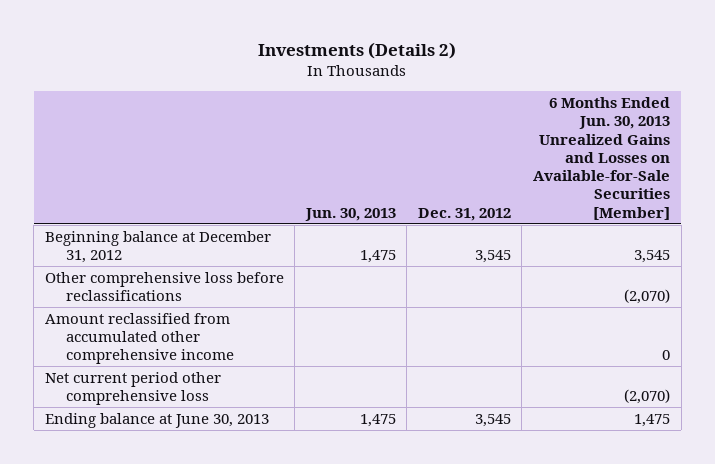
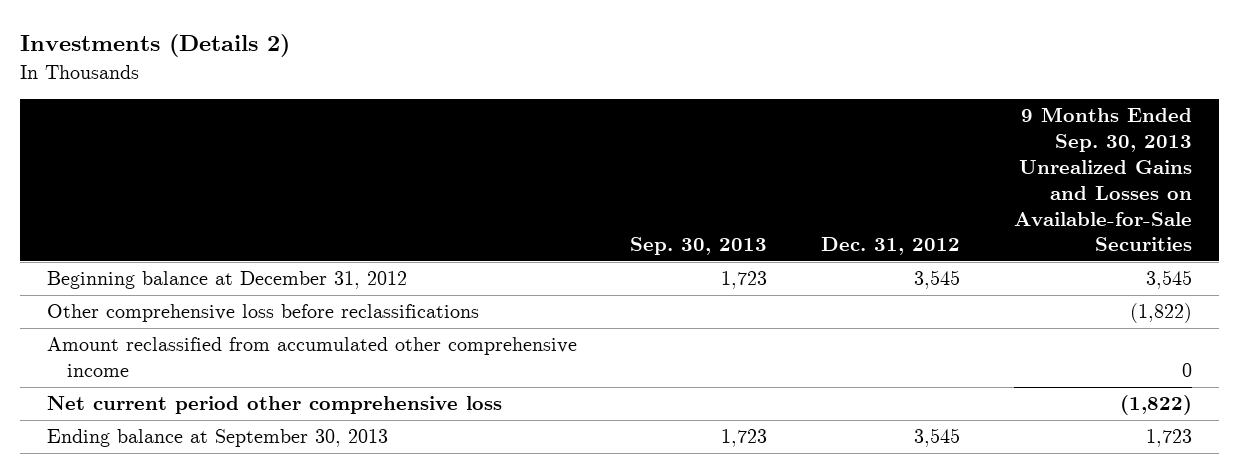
- | Jun. 30, 2013 | Dec. 31, 2012 | 6 Months Ended Jun. 30, 2013 Unrealized Gains and Losses on Available-for-Sale Securities [Member]
+ | Sep. 30, 2013 | Dec. 31, 2012 | 9 Months Ended Sep. 30, 2013 Unrealized Gains and Losses on Available-for-Sale Securities
- Ending balance at June 30, 2013 | 1,475 | 3,545 | 1,475
+ Ending balance at September 30, 2013 | 1,723 | 3,545 | 1,723

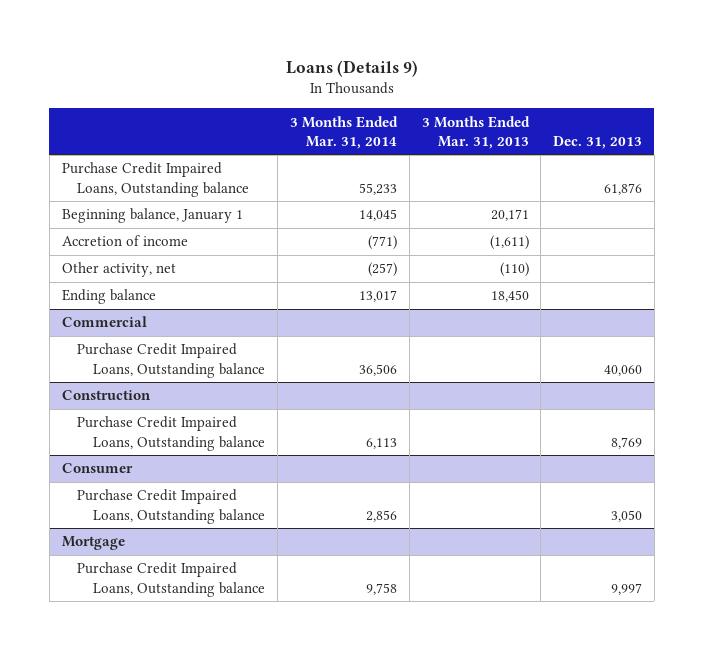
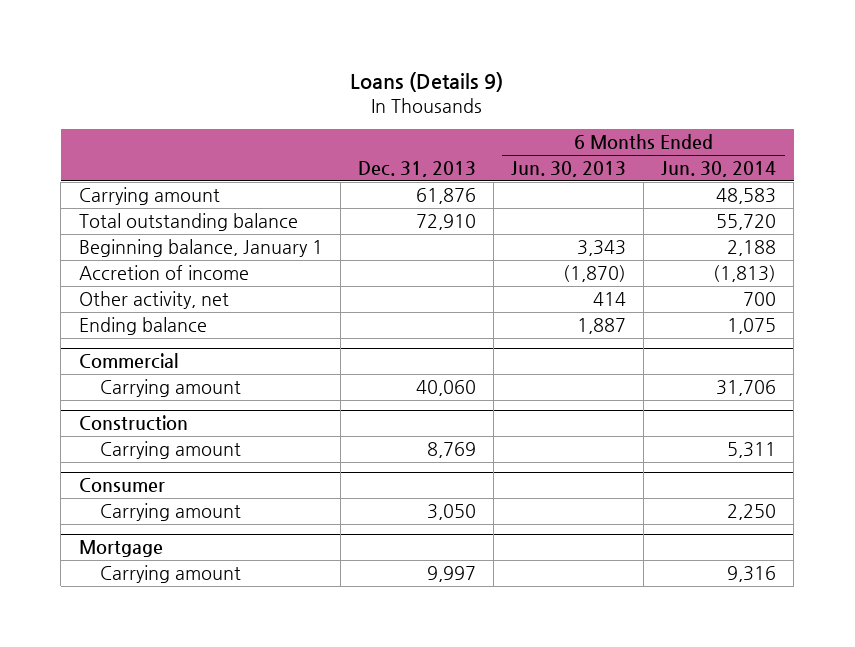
- | 3 Months Ended Mar. 31, 2014 | 3 Months Ended Mar. 31, 2013 | Dec. 31, 2013
+ | Dec. 31, 2013 | 6 Months Ended Jun. 30, 2013 | 6 Months Ended Jun. 30, 2014
- Purchase Credit Impaired Loans, Outstanding balance | 55,233 | | 61,876
+ Carrying amount | 61,876 | | 48,583
+ Total outstanding balance | 72,910 | | 55,720
@ Commercial
- Purchase Credit Impaired Loans, Outstanding balance | 36,506 | | 40,060
+ Carrying amount | 40,060 | | 31,706
@ Construction
- Purchase Credit Impaired Loans, Outstanding balance | 6,113 | | 8,769
+ Carrying amount | 8,769 | | 5,311
@ Consumer
- Purchase Credit Impaired Loans, Outstanding balance | 2,856 | | 3,050
+ Carrying amount | 3,050 | | 2,250
@ Mortgage
- Purchase Credit Impaired Loans, Outstanding balance | 9,758 | | 9,997
+ Carrying amount | 9,997 | | 9,316

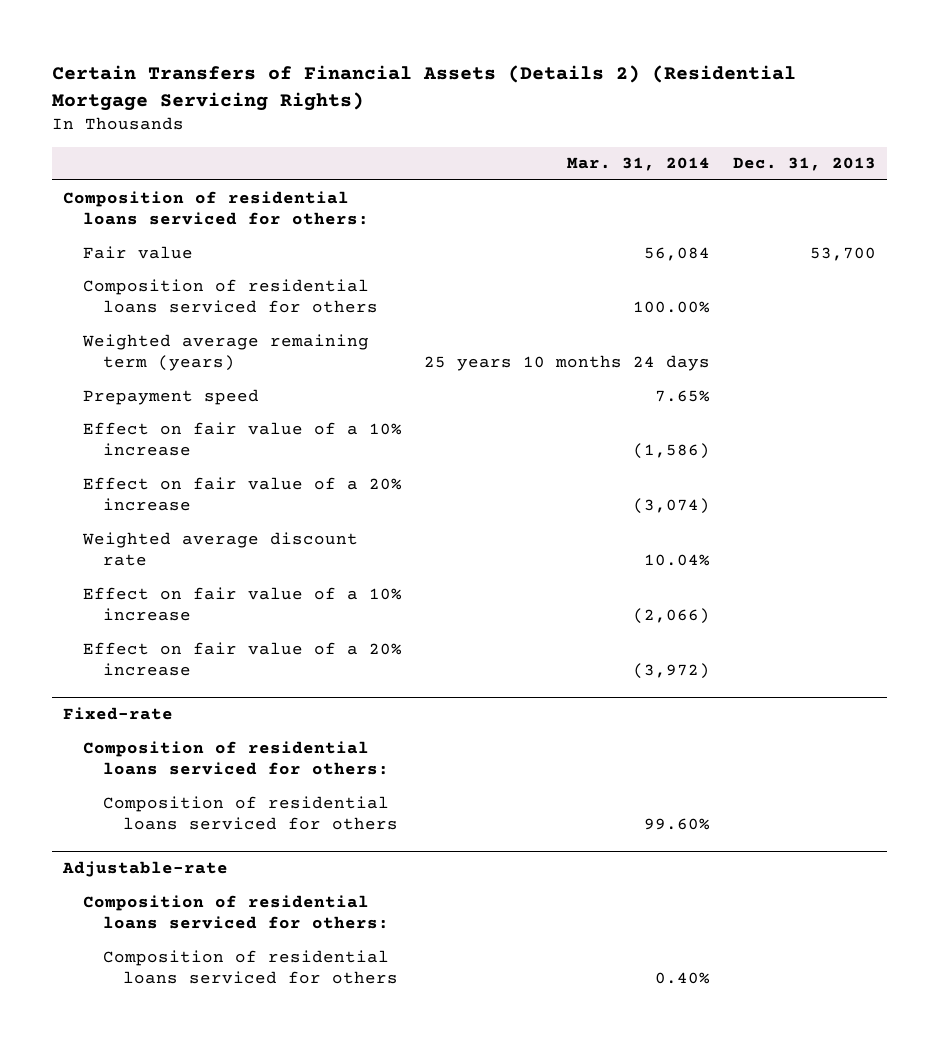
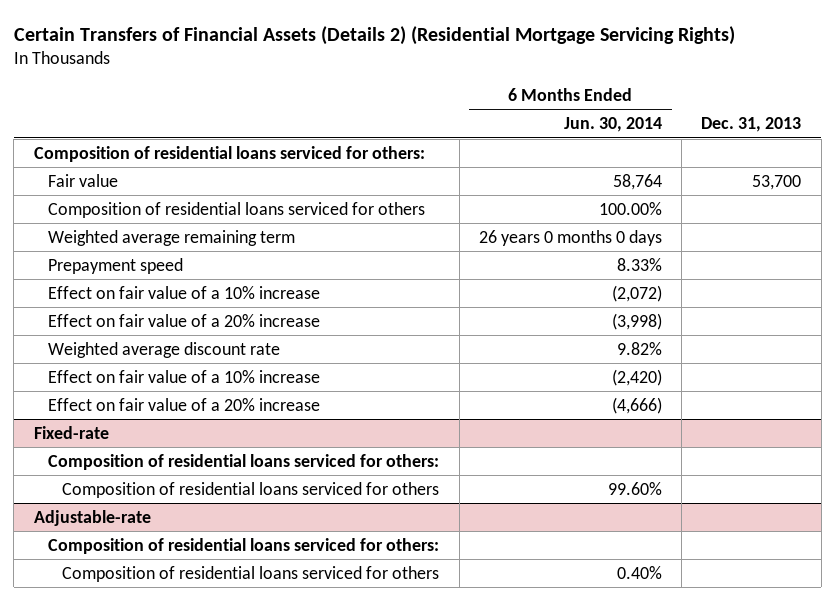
- | Mar. 31, 2014 | Dec. 31, 2013
+ | 6 Months Ended Jun. 30, 2014 | Dec. 31, 2013
- Weighted average remaining term (years) | 25 years 10 months 24 days |
+ Weighted average remaining term | 26 years 0 months 0 days |

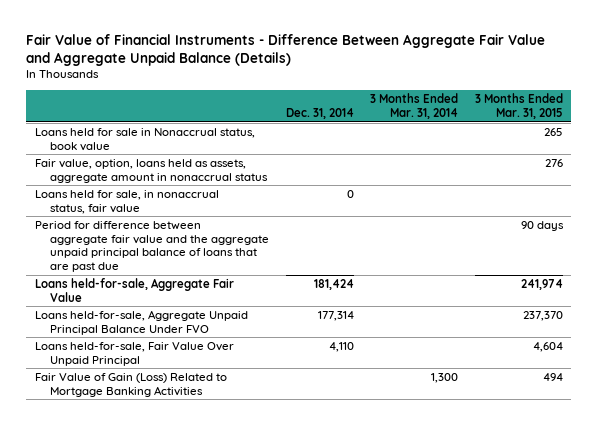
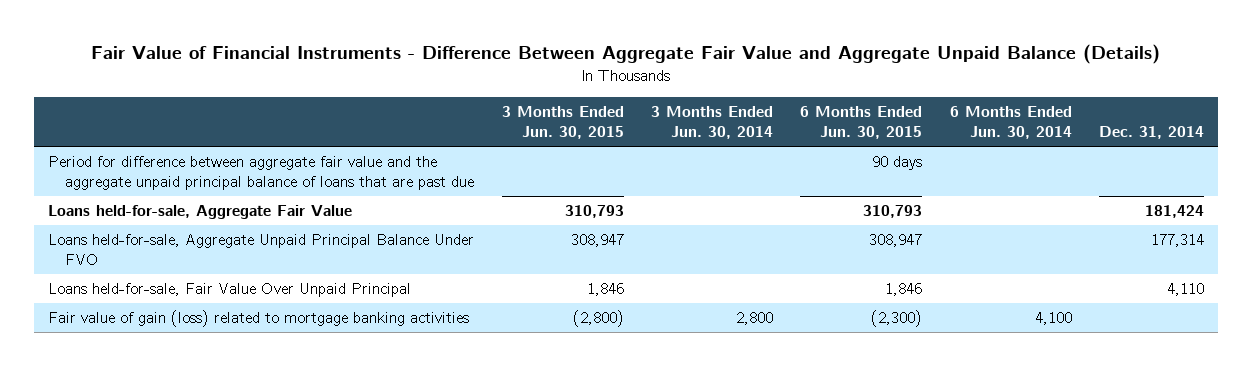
- | Dec. 31, 2014 | 3 Months Ended Mar. 31, 2014 | 3 Months Ended Mar. 31, 2015
+ | 3 Months Ended Jun. 30, 2015 | 3 Months Ended Jun. 30, 2014 | 6 Months Ended Jun. 30, 2015 | 6 Months Ended Jun. 30, 2014 | Dec. 31, 2014
- Loans held for sale in Nonaccrual status, book value | | | 265
- Fair value, option, loans held as assets, aggregate amount in nonaccrual status | | | 276
- Loans held for sale, in nonaccrual status, fair value | 0 | |
- Fair Value of Gain (Loss) Related to Mortgage Banking Activities | | 1,300 | 494
+ Fair value of gain (loss) related to mortgage banking activities | (2,800) | 2,800 | (2,300) | 4,100 |

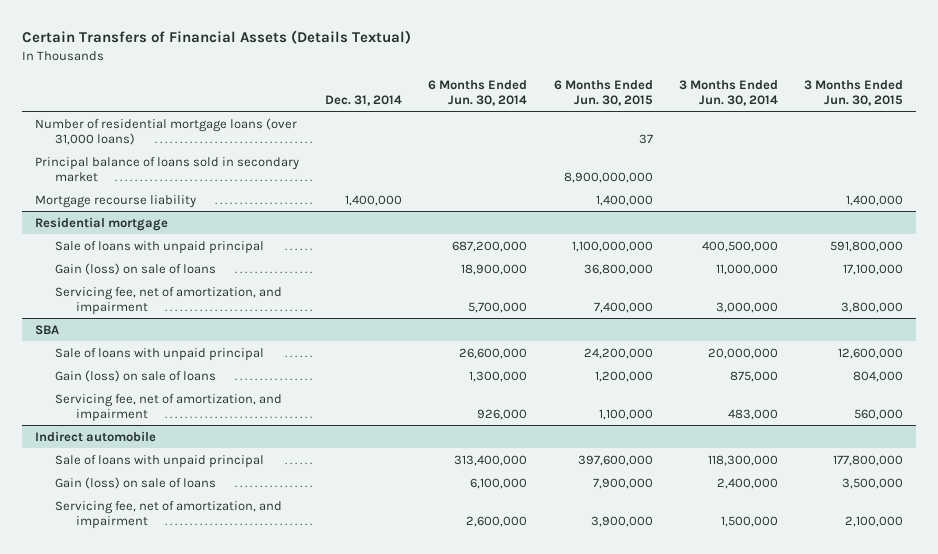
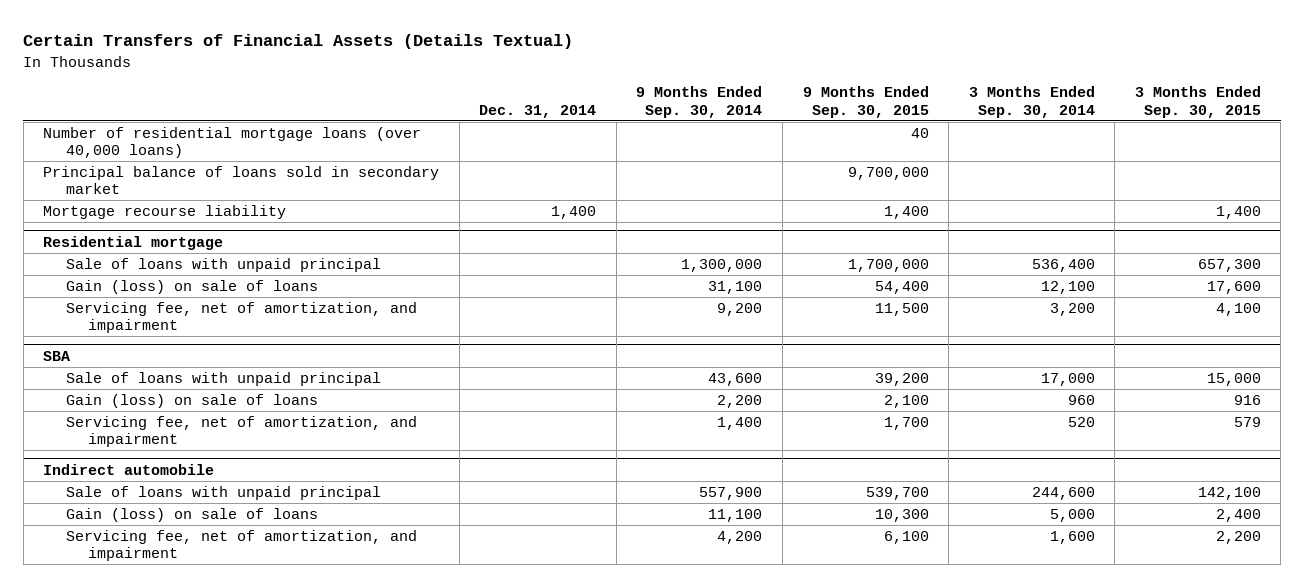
- | Dec. 31, 2014 | 6 Months Ended Jun. 30, 2014 | 6 Months Ended Jun. 30, 2015 | 3 Months Ended Jun. 30, 2014 | 3 Months Ended Jun. 30, 2015
+ | Dec. 31, 2014 | 9 Months Ended Sep. 30, 2014 | 9 Months Ended Sep. 30, 2015 | 3 Months Ended Sep. 30, 2014 | 3 Months Ended Sep. 30, 2015
- Number of residential mortgage loans (over 31,000 loans) | | | 37 | |
+ Number of residential mortgage loans (over 40,000 loans) | | | 40 | |
- Mortgage recourse liability | 1,400,000 | | 1,400,000 | | 1,400,000
+ Mortgage recourse liability | 1,400 | | 1,400 | | 1,400

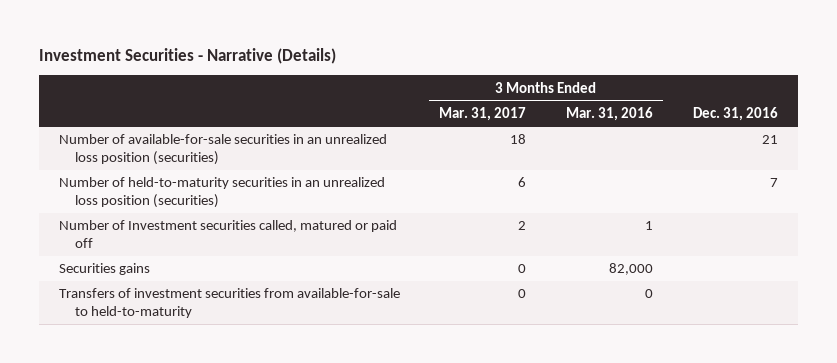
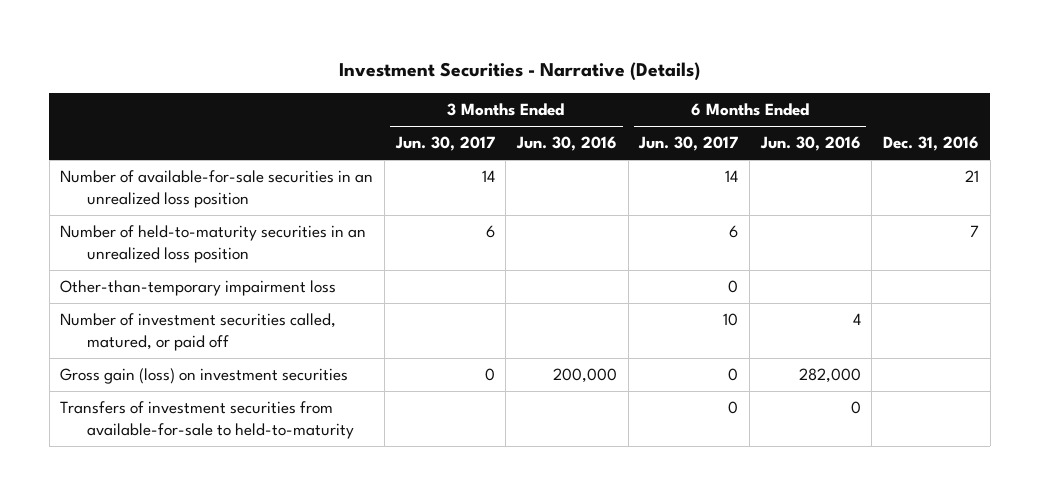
- | 3 Months Ended Mar. 31, 2017 | 3 Months Ended Mar. 31, 2016 | Dec. 31, 2016
+ | 3 Months Ended Jun. 30, 2017 | 3 Months Ended Jun. 30, 2016 | 6 Months Ended Jun. 30, 2017 | 6 Months Ended Jun. 30, 2016 | Dec. 31, 2016
- Number of available-for-sale securities in an unrealized loss position (securities) | 18 | | 21
- Number of held-to-maturity securities in an unrealized loss position (securities) | 6 | | 7
- Number of Investment securities called, matured or paid off | 2 | 1 |
- Securities gains | 0 | 82,000 |
+ Number of available-for-sale securities in an unrealized loss position | 14 | | 14 | | 21
+ Number of held-to-maturity securities in an unrealized loss position | 6 | | 6 | | 7
+ Other-than-temporary impairment loss | | | 0 | |
+ Number of investment securities called, matured, or paid off | | | 10 | 4 |
+ Gross gain (loss) on investment securities | 0 | 200,000 | 0 | 282,000 |

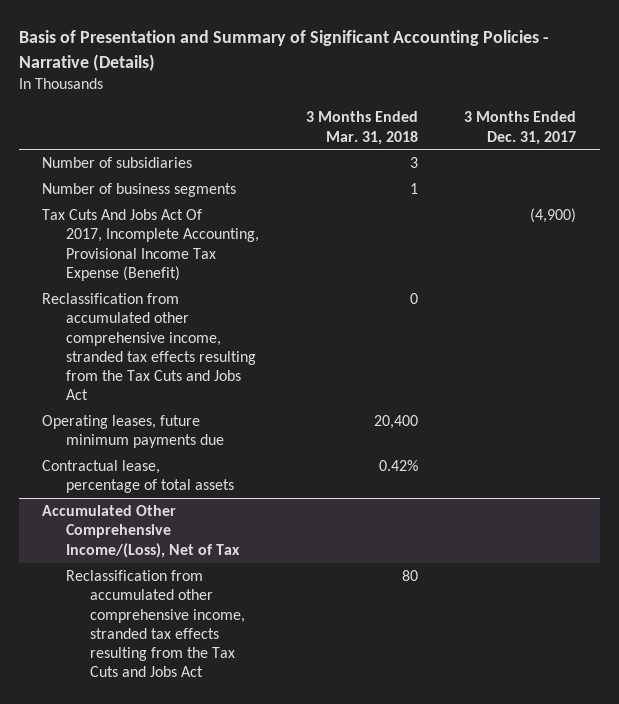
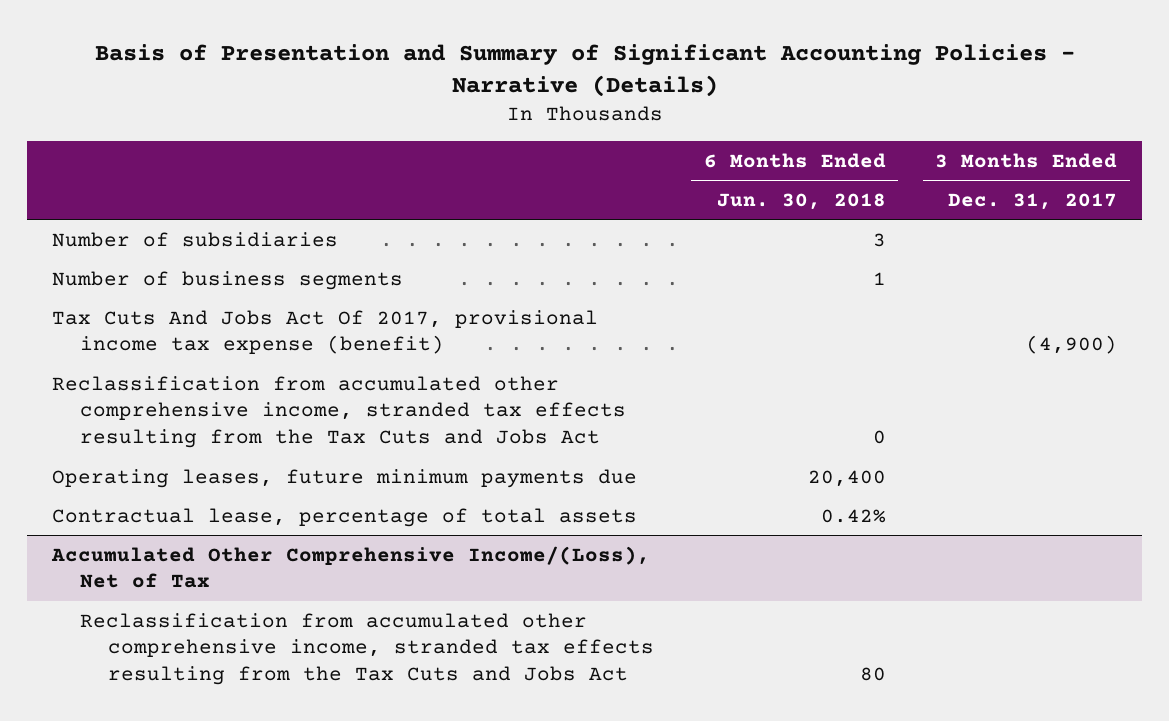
- | 3 Months Ended Mar. 31, 2018 | 3 Months Ended Dec. 31, 2017
+ | 6 Months Ended Jun. 30, 2018 | 3 Months Ended Dec. 31, 2017
- Tax Cuts And Jobs Act Of 2017, Incomplete Accounting, Provisional Income Tax Expense (Benefit) | | (4,900)
+ Tax Cuts And Jobs Act Of 2017, provisional income tax expense (benefit) | | (4,900)

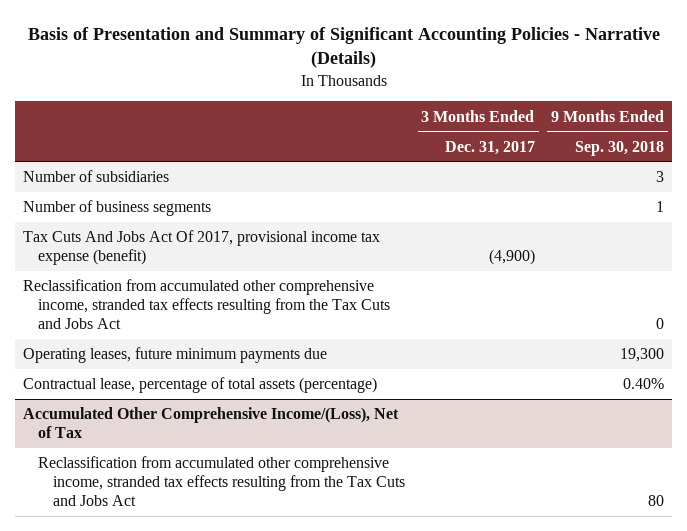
- | 6 Months Ended Jun. 30, 2018 | 3 Months Ended Dec. 31, 2017
+ | 3 Months Ended Dec. 31, 2017 | 9 Months Ended Sep. 30, 2018
- Contractual lease, percentage of total assets | 0.42% |
+ Contractual lease, percentage of total assets (percentage) | | 0.40%

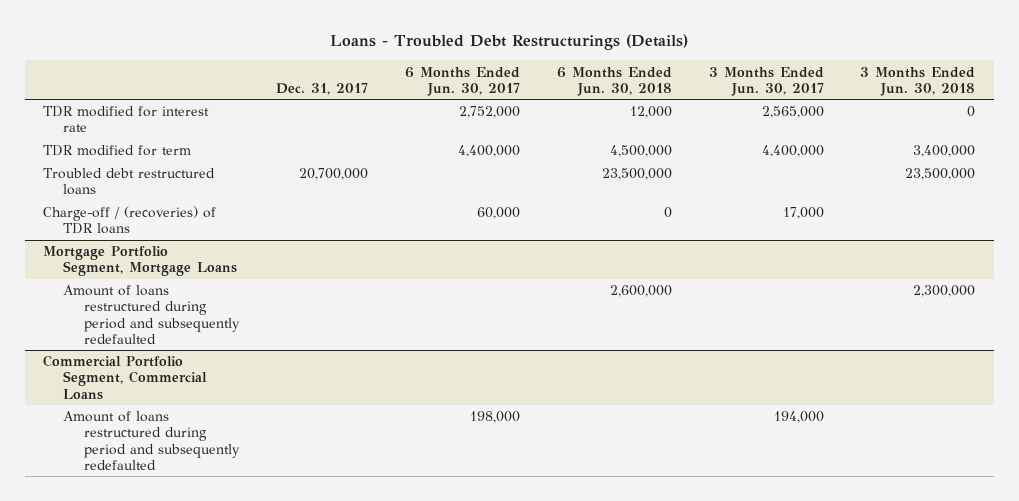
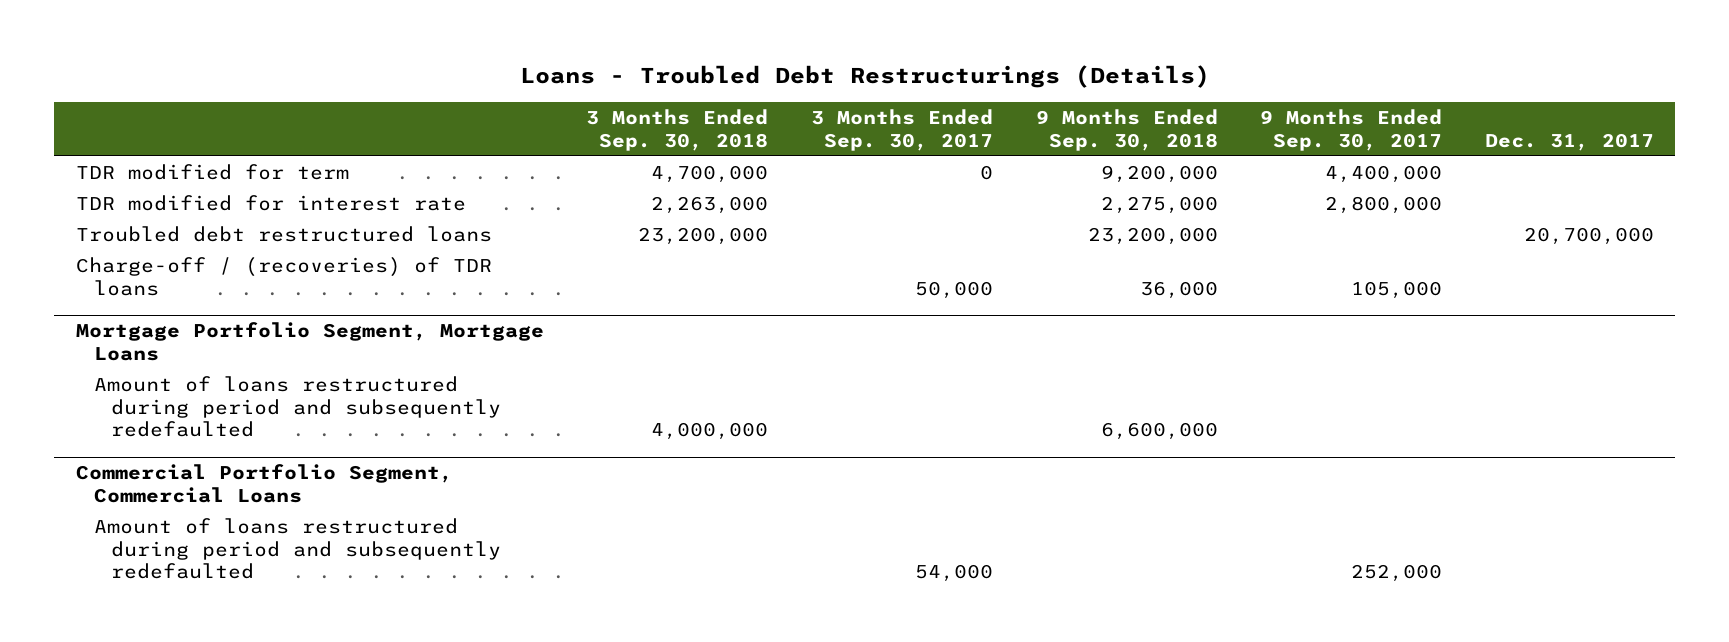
- | Dec. 31, 2017 | 6 Months Ended Jun. 30, 2017 | 6 Months Ended Jun. 30, 2018 | 3 Months Ended Jun. 30, 2017 | 3 Months Ended Jun. 30, 2018
+ | 3 Months Ended Sep. 30, 2018 | 3 Months Ended Sep. 30, 2017 | 9 Months Ended Sep. 30, 2018 | 9 Months Ended Sep. 30, 2017 | Dec. 31, 2017
moved down: TDR modified for interest rate | 2,263,000 | | 2,275,000 | 2,800,000 |

